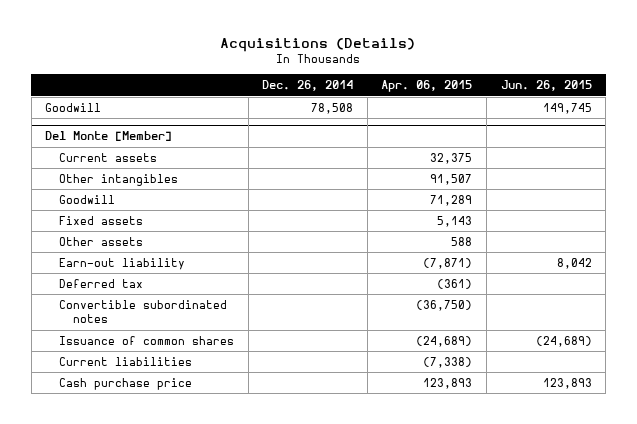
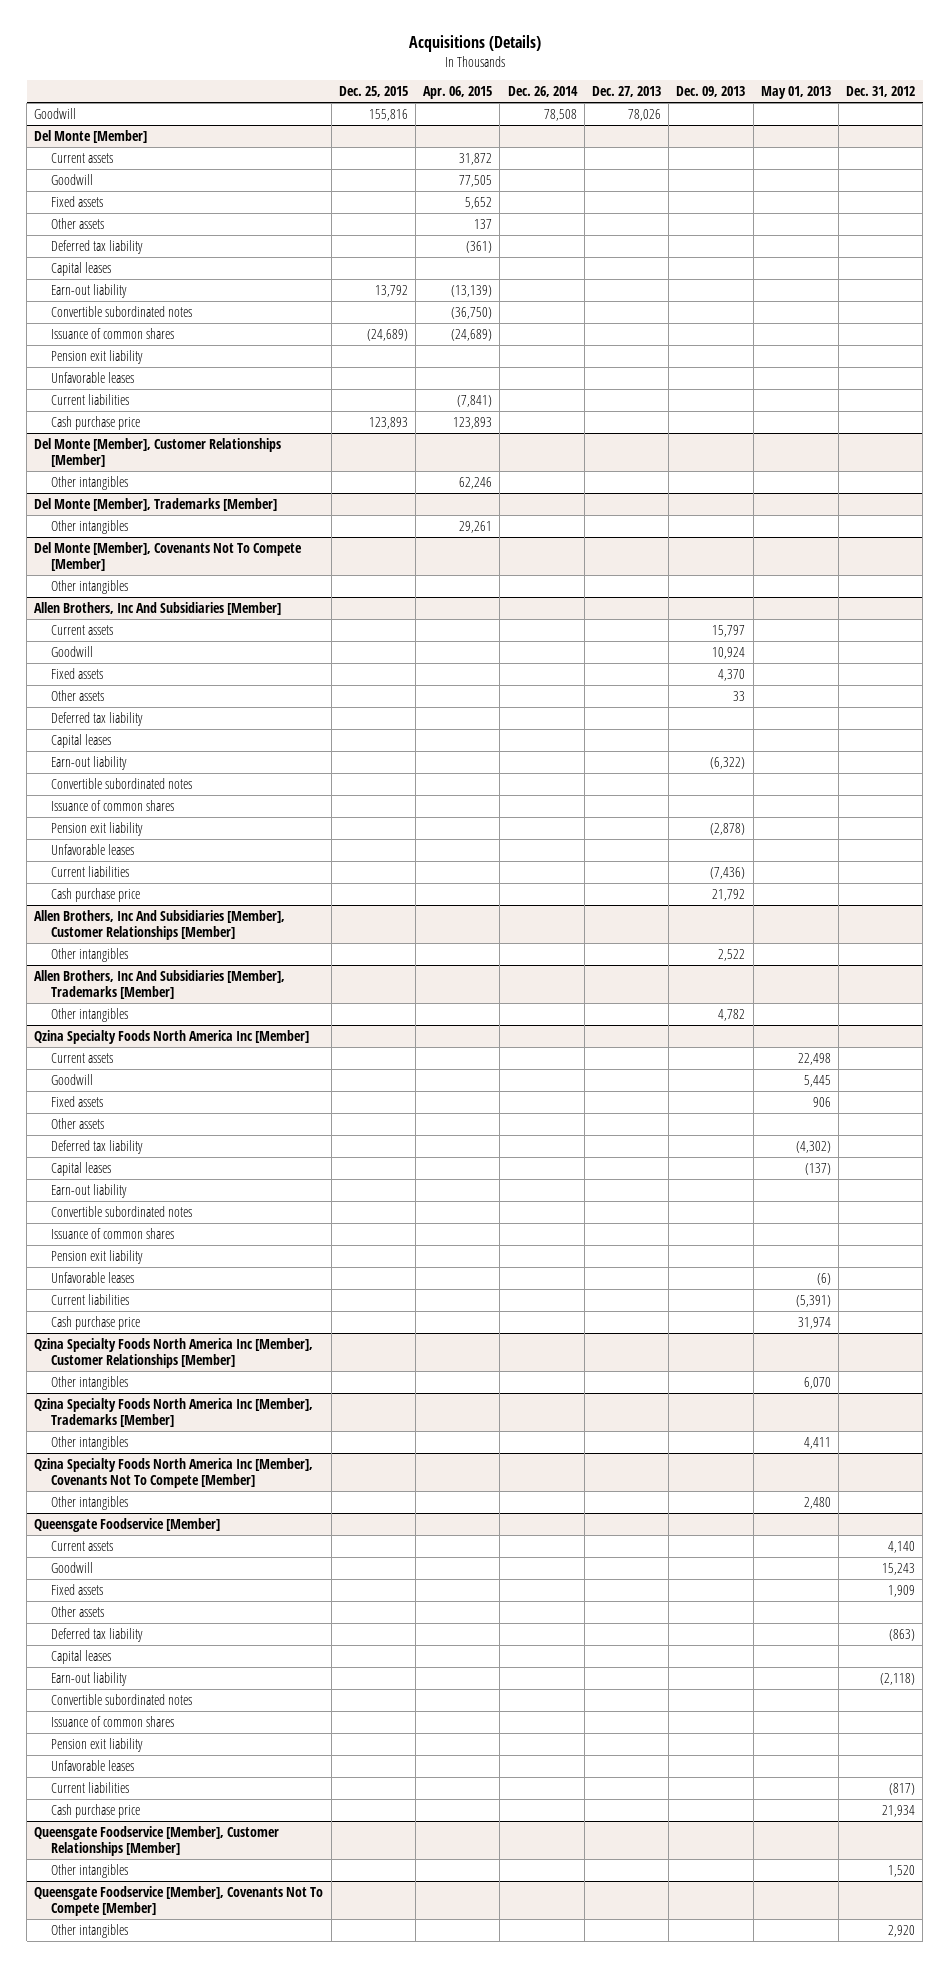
- | Dec. 26, 2014 | Apr. 06, 2015 | Jun. 26, 2015
+ | Dec. 25, 2015 | Apr. 06, 2015 | Dec. 26, 2014 | Dec. 27, 2013 | Dec. 09, 2013 | May 01, 2013 | Dec. 31, 2012
@ Del Monte [Member]
- Current assets | | 32,375 |
- Other intangibles | | 91,507 |
- Goodwill | | 71,289 |
- Fixed assets | | 5,143 |
- Other assets | | 588 |
- Earn-out liability | | (7,871) | 8,042
- Deferred tax | | (361) |
+ Current assets | | 31,872 | | | | |
+ Goodwill | | 77,505 | | | | |
+ Fixed assets | | 5,652 | | | | |
+ Other assets | | 137 | | | | |
+ Deferred tax liability | | (361) | | | | |
+ Capital leases
+ Earn-out liability | 13,792 | (13,139) | | | | |
- Current liabilities | | (7,338) |
+ Pension exit liability
+ Unfavorable leases
+ Current liabilities | | (7,841) | | | | |
+ Del Monte [Member], Customer Relationships [Member]
+ Other intangibles | | 62,246 | | | | |
+ Del Monte [Member], Trademarks [Member]
+ Other intangibles | | 29,261 | | | | |
+ Del Monte [Member], Covenants Not To Compete [Member]
+ Other intangibles
+ Allen Brothers, Inc And Subsidiaries [Member]
+ Current assets | | | | | 15,797 | |
+ Goodwill | | | | | 10,924 | |
+ Fixed assets | | | | | 4,370 | |
+ Other assets | | | | | 33 | |
+ Deferred tax liability
+ Capital leases
+ Earn-out liability | | | | | (6,322) | |
+ Convertible subordinated notes
+ Issuance of common shares
+ Pension exit liability | | | | | (2,878) | |
+ Unfavorable leases
+ Current liabilities | | | | | (7,436) | |
+ Cash purchase price | | | | | 21,792 | |
+ Allen Brothers, Inc And Subsidiaries [Member], Customer Relationships [Member]
+ Other intangibles | | | | | 2,522 | |
+ Allen Brothers, Inc And Subsidiaries [Member], Trademarks [Member]
+ Other intangibles | | | | | 4,782 | |
+ Qzina Specialty Foods North America Inc [Member]
+ Current assets | | | | | | 22,498 |
+ Goodwill | | | | | | 5,445 |
+ Fixed assets | | | | | | 906 |
+ Other assets
+ Deferred tax liability | | | | | | (4,302) |
+ Capital leases | | | | | | (137) |
+ Earn-out liability
+ Convertible subordinated notes
+ Issuance of common shares
+ Pension exit liability
+ Unfavorable leases | | | | | | (6) |
+ Current liabilities | | | | | | (5,391) |
+ Cash purchase price | | | | | | 31,974 |
+ Qzina Specialty Foods North America Inc [Member], Customer Relationships [Member]
+ Other intangibles | | | | | | 6,070 |
+ Qzina Specialty Foods North America Inc [Member], Trademarks [Member]
+ Other intangibles | | | | | | 4,411 |
+ Qzina Specialty Foods North America Inc [Member], Covenants Not To Compete [Member]
+ Other intangibles | | | | | | 2,480 |
+ Queensgate Foodservice [Member]
+ Current assets | | | | | | | 4,140
+ Goodwill | | | | | | | 15,243
+ Fixed assets | | | | | | | 1,909
+ Other assets
+ Deferred tax liability | | | | | | | (863)
+ Capital leases
+ Earn-out liability | | | | | | | (2,118)
+ Convertible subordinated notes
+ Issuance of common shares
+ Pension exit liability
+ Unfavorable leases
+ Current liabilities | | | | | | | (817)
+ Cash purchase price | | | | | | | 21,934
+ Queensgate Foodservice [Member], Customer Relationships [Member]
+ Other intangibles | | | | | | | 1,520
+ Queensgate Foodservice [Member], Covenants Not To Compete [Member]
+ Other intangibles | | | | | | | 2,920

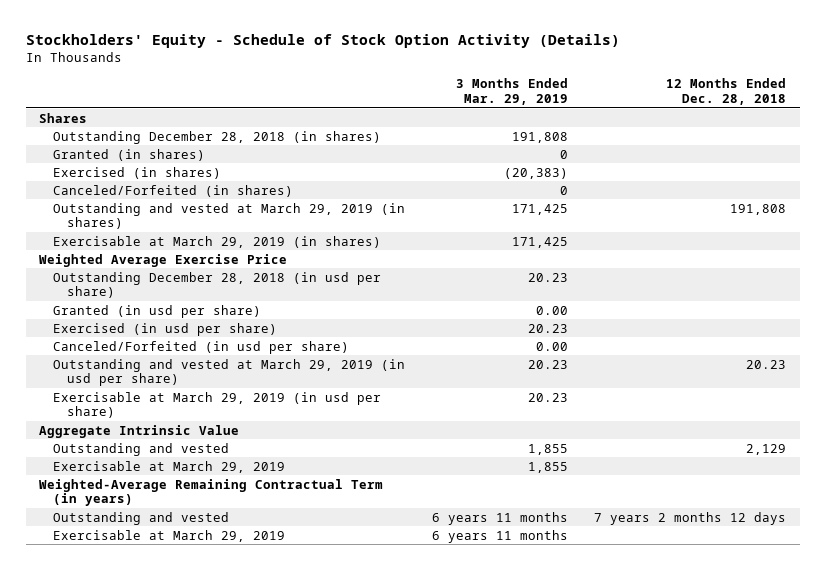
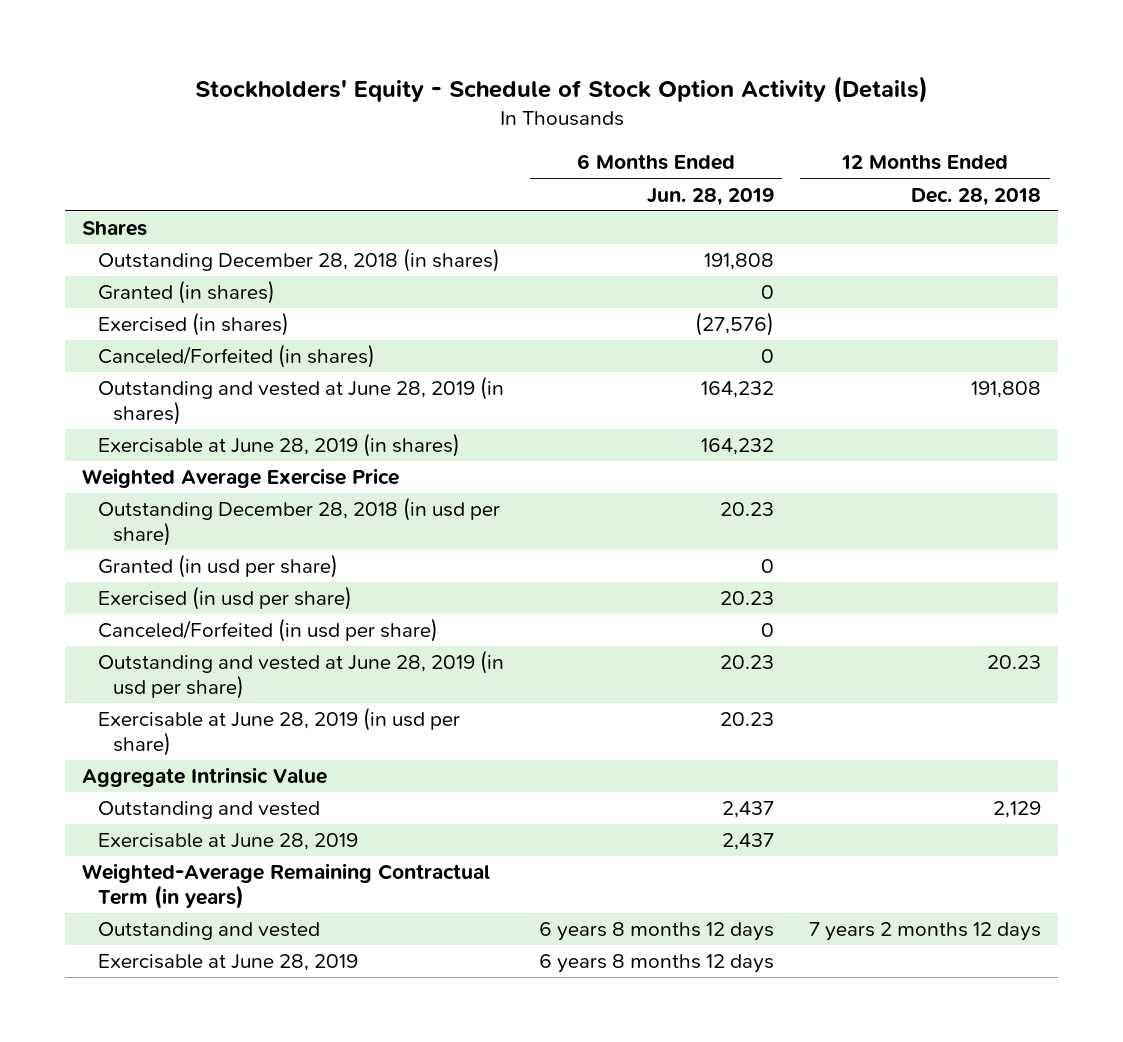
- | 3 Months Ended Mar. 29, 2019 | 12 Months Ended Dec. 28, 2018
+ | 6 Months Ended Jun. 28, 2019 | 12 Months Ended Dec. 28, 2018
- Outstanding and vested at March 29, 2019 (in shares) | 171,425 | 191,808
- Exercisable at March 29, 2019 (in shares) | 171,425 |
+ Outstanding and vested at June 28, 2019 (in shares) | 164,232 | 191,808
+ Exercisable at June 28, 2019 (in shares) | 164,232 |
- Outstanding and vested at March 29, 2019 (in usd per share) | 20.23 | 20.23
- Exercisable at March 29, 2019 (in usd per share) | 20.23 |
+ Outstanding and vested at June 28, 2019 (in usd per share) | 20.23 | 20.23
+ Exercisable at June 28, 2019 (in usd per share) | 20.23 |
- Exercisable at March 29, 2019 | 1,855 |
+ Exercisable at June 28, 2019 | 2,437 |
- Exercisable at March 29, 2019 | 6 years 11 months |
+ Exercisable at June 28, 2019 | 6 years 8 months 12 days |

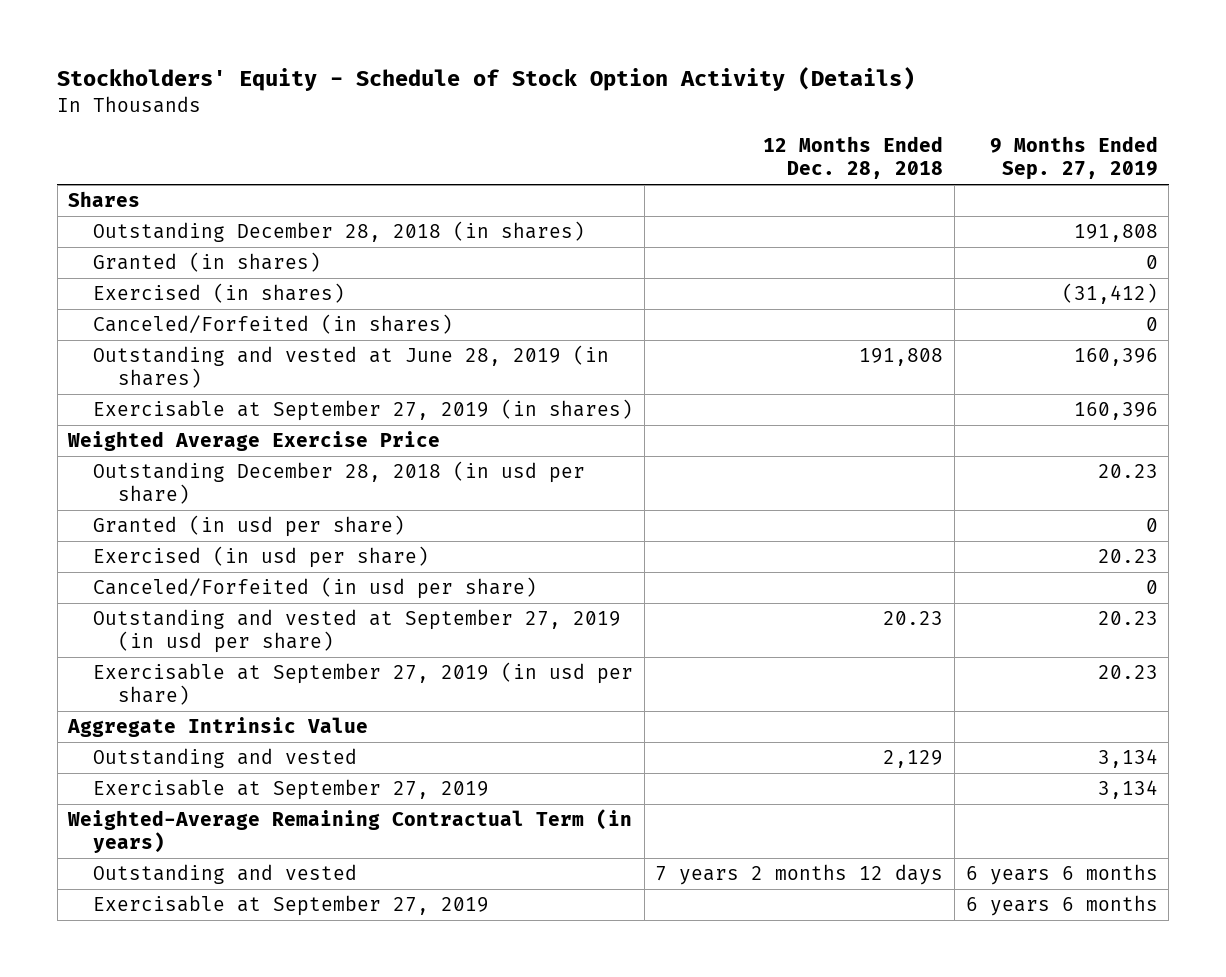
- | 6 Months Ended Jun. 28, 2019 | 12 Months Ended Dec. 28, 2018
+ | 12 Months Ended Dec. 28, 2018 | 9 Months Ended Sep. 27, 2019
- Exercisable at June 28, 2019 (in shares) | 164,232 |
+ Exercisable at September 27, 2019 (in shares) | | 160,396
- Outstanding and vested at June 28, 2019 (in usd per share) | 20.23 | 20.23
- Exercisable at June 28, 2019 (in usd per share) | 20.23 |
+ Outstanding and vested at September 27, 2019 (in usd per share) | 20.23 | 20.23
+ Exercisable at September 27, 2019 (in usd per share) | | 20.23
- Exercisable at June 28, 2019 | 2,437 |
+ Exercisable at September 27, 2019 | | 3,134
- Exercisable at June 28, 2019 | 6 years 8 months 12 days |
+ Exercisable at September 27, 2019 | | 6 years 6 months

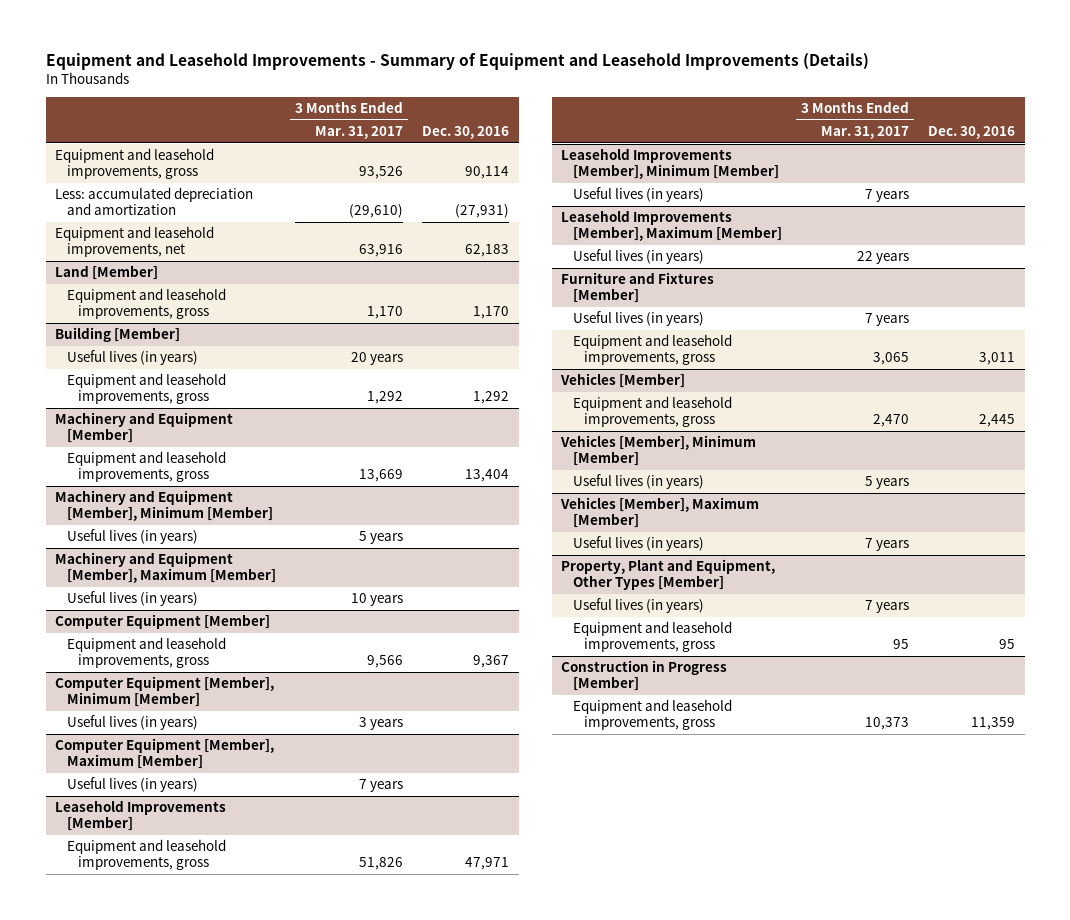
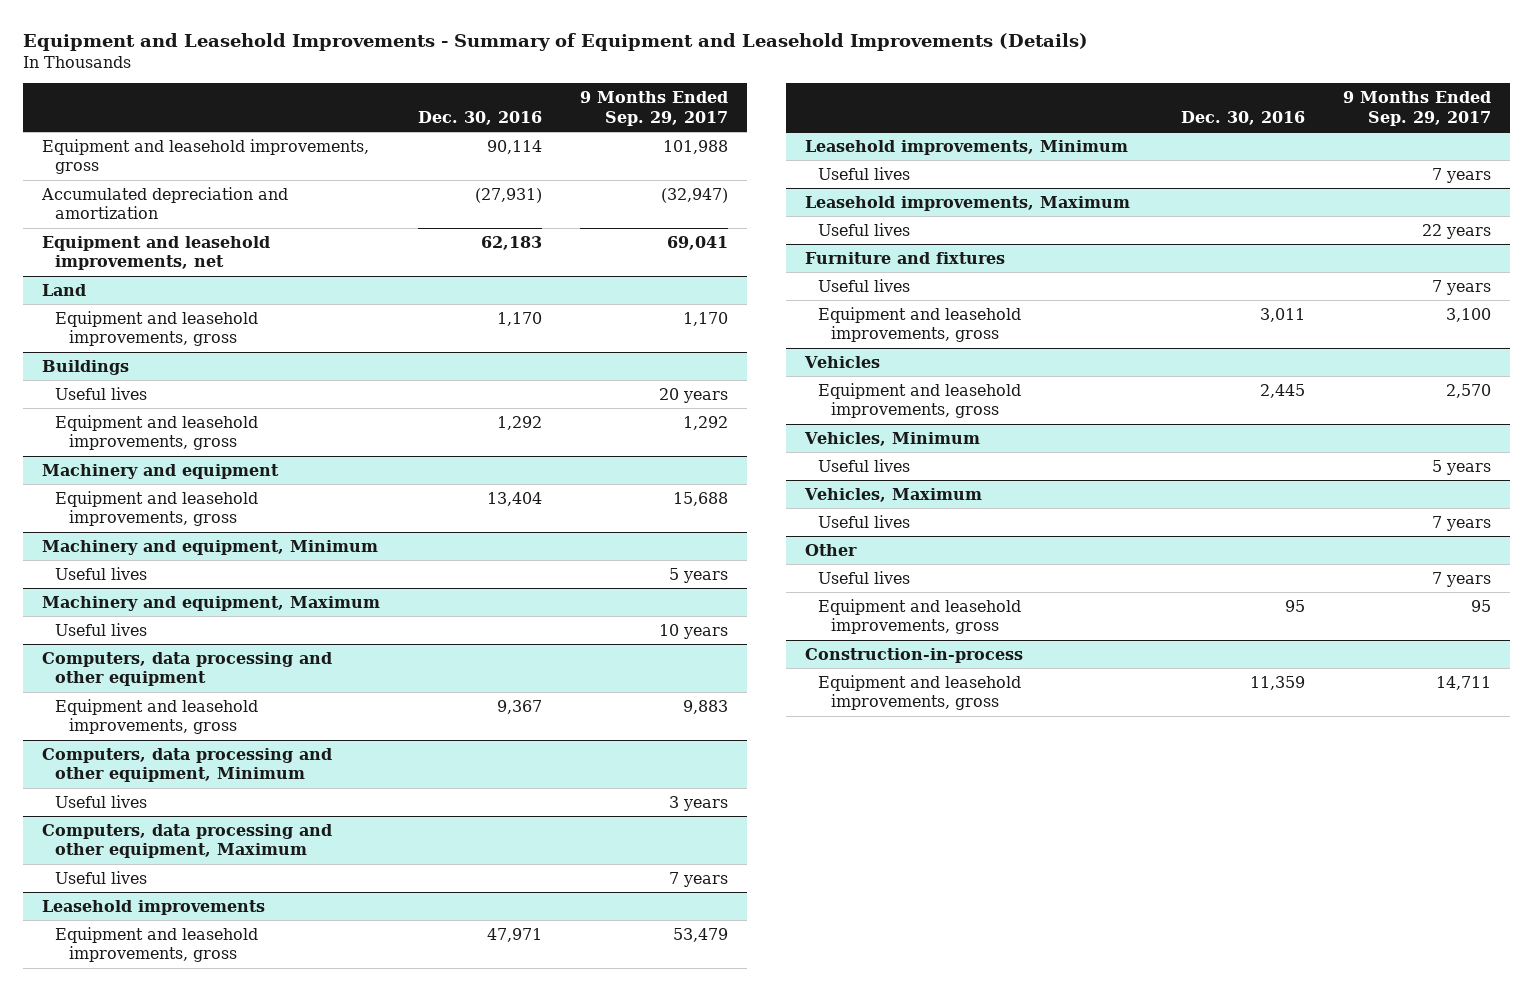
- | 3 Months Ended Mar. 31, 2017 | Dec. 30, 2016
+ | Dec. 30, 2016 | 9 Months Ended Sep. 29, 2017
- Less: accumulated depreciation and amortization | (29,610) | (27,931)
+ Accumulated depreciation and amortization | (27,931) | (32,947)
- Land [Member]
+ Land
- Building [Member]
- Useful lives (in years) | 20 years |
+ Buildings
+ Useful lives | | 20 years
- Machinery and Equipment [Member]
+ Machinery and equipment
- Machinery and Equipment [Member], Minimum [Member]
- Useful lives (in years) | 5 years |
- Machinery and Equipment [Member], Maximum [Member]
- Useful lives (in years) | 10 years |
- Computer Equipment [Member]
+ Machinery and equipment, Minimum
+ Useful lives | | 5 years
+ Machinery and equipment, Maximum
+ Useful lives | | 10 years
+ Computers, data processing and other equipment
- Computer Equipment [Member], Minimum [Member]
- Useful lives (in years) | 3 years |
- Computer Equipment [Member], Maximum [Member]
- Useful lives (in years) | 7 years |
- Leasehold Improvements [Member]
+ Computers, data processing and other equipment, Minimum
+ Useful lives | | 3 years
+ Computers, data processing and other equipment, Maximum
+ Useful lives | | 7 years
+ Leasehold improvements
- Leasehold Improvements [Member], Minimum [Member]
- Useful lives (in years) | 7 years |
- Leasehold Improvements [Member], Maximum [Member]
- Useful lives (in years) | 22 years |
- Furniture and Fixtures [Member]
- Useful lives (in years) | 7 years |
+ Leasehold improvements, Minimum
+ Useful lives | | 7 years
+ Leasehold improvements, Maximum
+ Useful lives | | 22 years
+ Furniture and fixtures
+ Useful lives | | 7 years
- Vehicles [Member]
+ Vehicles
- Vehicles [Member], Minimum [Member]
- Useful lives (in years) | 5 years |
- Vehicles [Member], Maximum [Member]
- Useful lives (in years) | 7 years |
- Property, Plant and Equipment, Other Types [Member]
- Useful lives (in years) | 7 years |
+ Vehicles, Minimum
+ Useful lives | | 5 years
+ Vehicles, Maximum
+ Useful lives | | 7 years
+ Other
+ Useful lives | | 7 years
- Construction in Progress [Member]
+ Construction-in-process

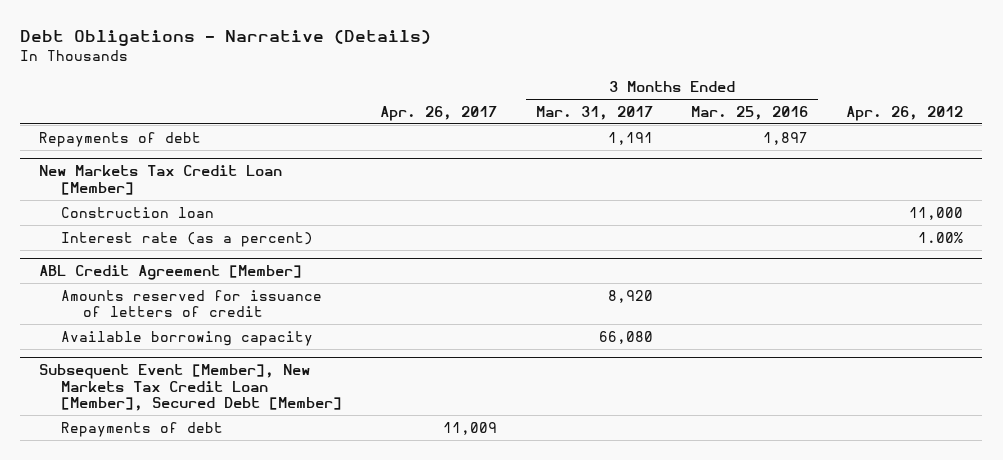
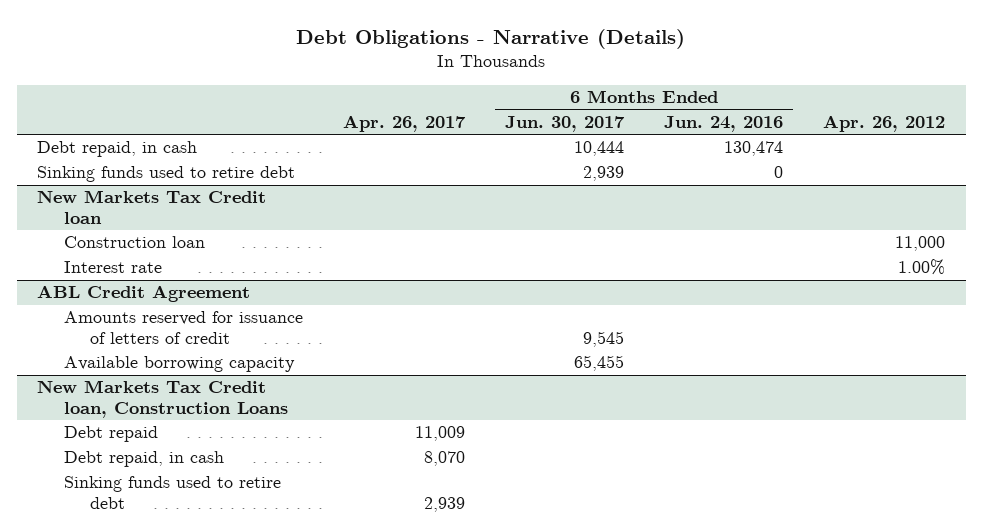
- | Apr. 26, 2017 | 3 Months Ended Mar. 31, 2017 | 3 Months Ended Mar. 25, 2016 | Apr. 26, 2012
+ | Apr. 26, 2017 | 6 Months Ended Jun. 30, 2017 | 6 Months Ended Jun. 24, 2016 | Apr. 26, 2012
- Repayments of debt | | 1,191 | 1,897 |
- New Markets Tax Credit Loan [Member]
+ Debt repaid, in cash | | 10,444 | 130,474 |
+ Sinking funds used to retire debt | | 2,939 | 0 |
+ New Markets Tax Credit loan
- Interest rate (as a percent) | | | | 1.00%
- ABL Credit Agreement [Member]
+ Interest rate | | | | 1.00%
+ ABL Credit Agreement
- Subsequent Event [Member], New Markets Tax Credit Loan [Member], Secured Debt [Member]
- Repayments of debt | 11,009 | | |
+ New Markets Tax Credit loan, Construction Loans
+ Debt repaid | 11,009 | | |
+ Debt repaid, in cash | 8,070 | | |
+ Sinking funds used to retire debt | 2,939 | | |

